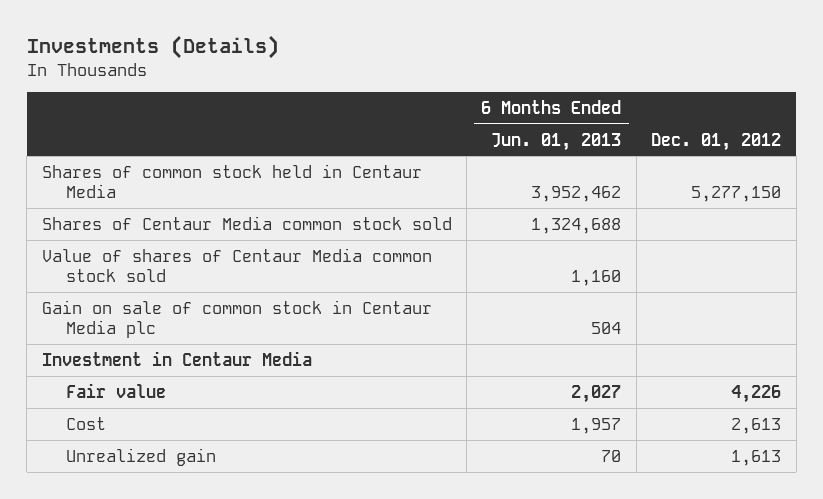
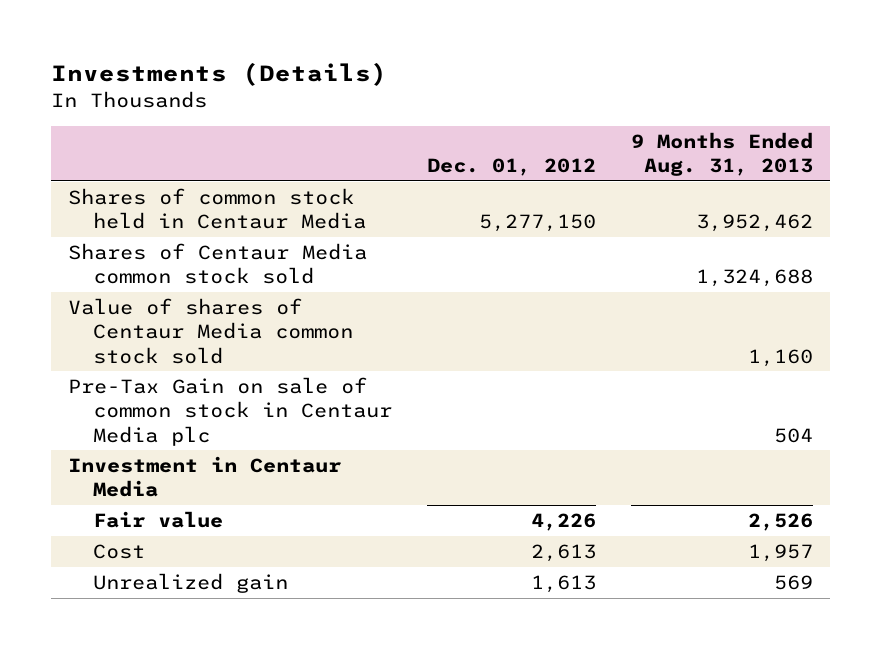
- | 6 Months Ended Jun. 01, 2013 | Dec. 01, 2012
+ | Dec. 01, 2012 | 9 Months Ended Aug. 31, 2013
- Gain on sale of common stock in Centaur Media plc | 504 |
+ Pre-Tax Gain on sale of common stock in Centaur Media plc | | 504

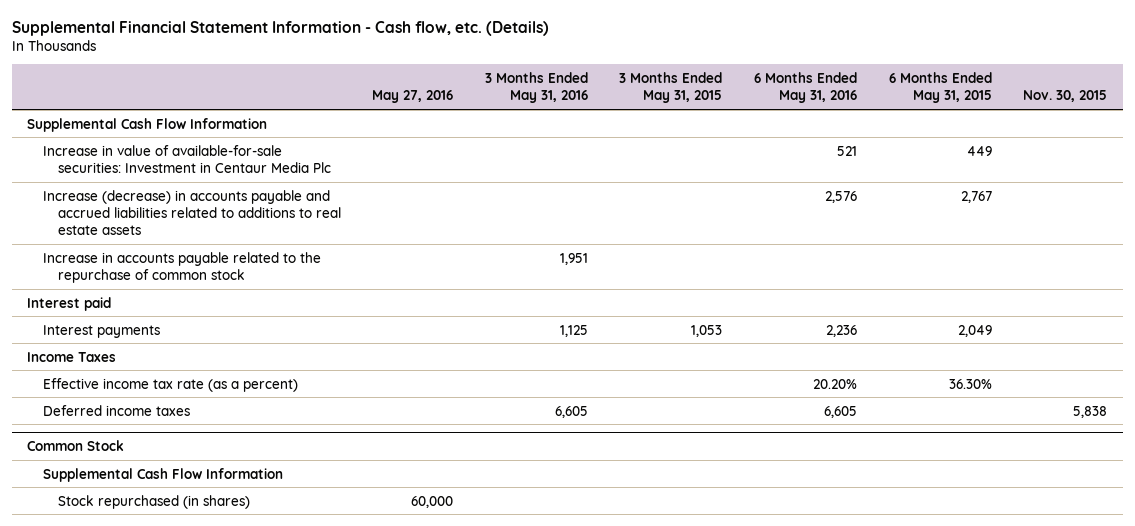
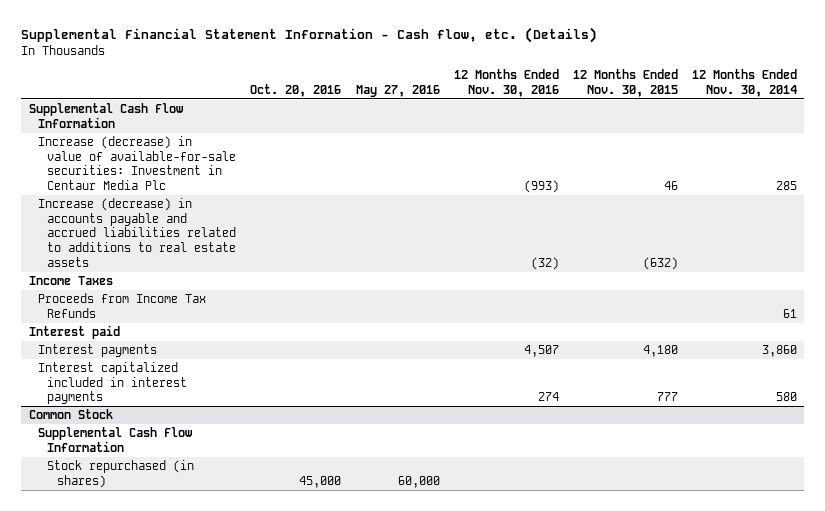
- | May 27, 2016 | 3 Months Ended May 31, 2016 | 3 Months Ended May 31, 2015 | 6 Months Ended May 31, 2016 | 6 Months Ended May 31, 2015 | Nov. 30, 2015
+ | Oct. 20, 2016 | May 27, 2016 | 12 Months Ended Nov. 30, 2016 | 12 Months Ended Nov. 30, 2015 | 12 Months Ended Nov. 30, 2014
- Increase in value of available-for-sale securities: Investment in Centaur Media Plc | | | | 521 | 449 |
+ Increase (decrease) in value of available-for-sale securities: Investment in Centaur Media Plc | | | (993) | 46 | 285
- Increase in accounts payable related to the repurchase of common stock | | 1,951 | | | |
moved up: Income Taxes
+ Proceeds from Income Tax Refunds | | | | | 61
- Effective income tax rate (as a percent) | | | | 20.20% | 36.30% |
- Deferred income taxes | | 6,605 | | 6,605 | | 5,838
+ Interest capitalized included in interest payments | | | 274 | 777 | 580

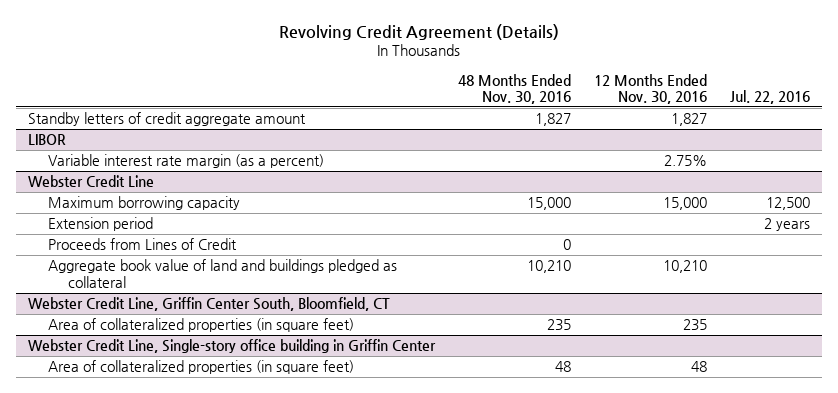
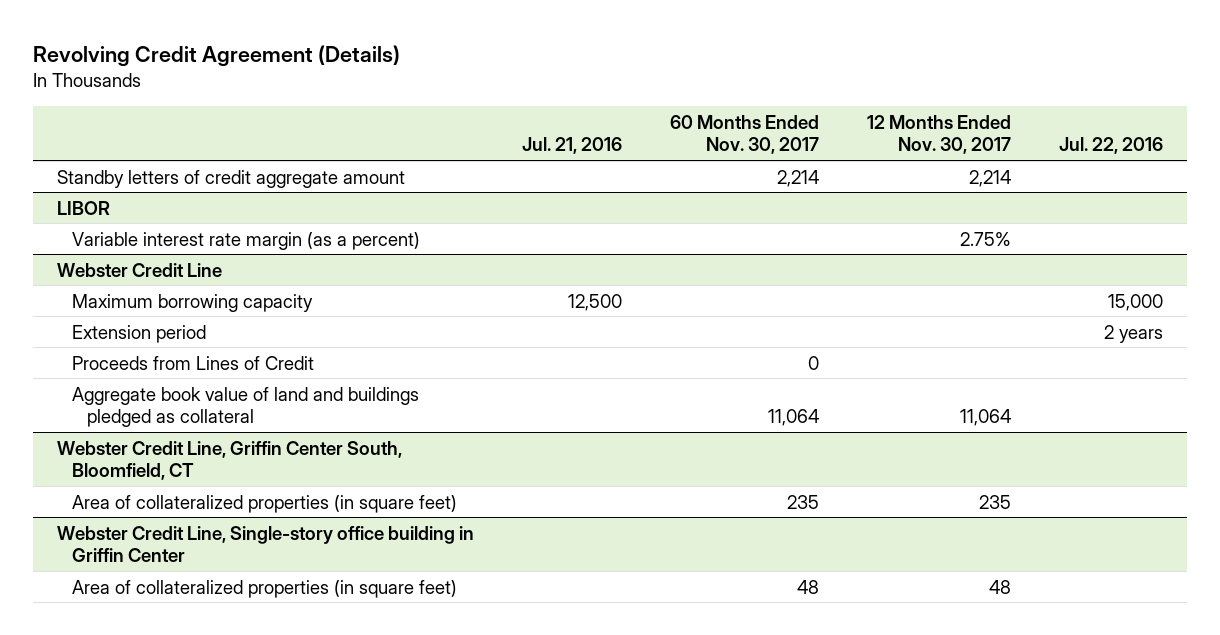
- | 48 Months Ended Nov. 30, 2016 | 12 Months Ended Nov. 30, 2016 | Jul. 22, 2016
+ | Jul. 21, 2016 | 60 Months Ended Nov. 30, 2017 | 12 Months Ended Nov. 30, 2017 | Jul. 22, 2016
@ Webster Credit Line
- Maximum borrowing capacity | 15,000 | 15,000 | 12,500
+ Maximum borrowing capacity | 12,500 | | | 15,000

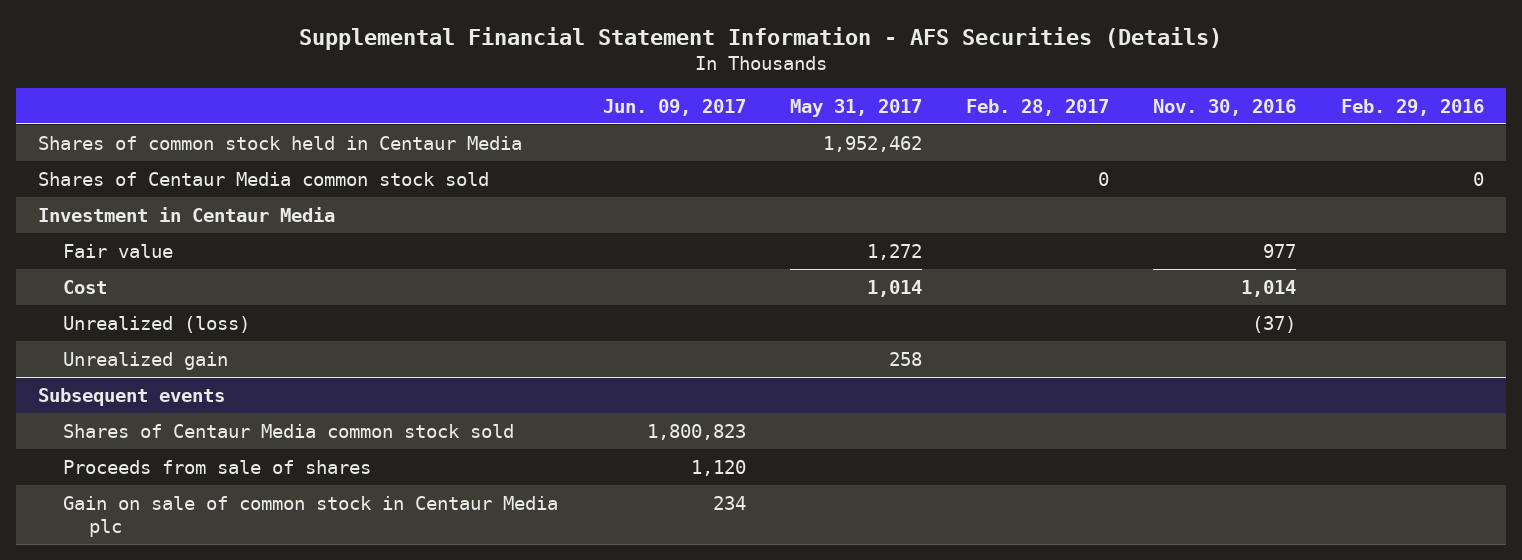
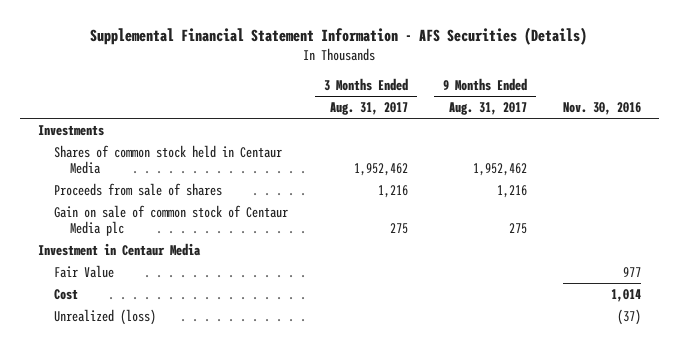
- | Jun. 09, 2017 | May 31, 2017 | Feb. 28, 2017 | Nov. 30, 2016 | Feb. 29, 2016
+ | 3 Months Ended Aug. 31, 2017 | 9 Months Ended Aug. 31, 2017 | Nov. 30, 2016
+ Investments
- Shares of Centaur Media common stock sold | | | 0 | | 0
+ Proceeds from sale of shares | 1,216 | 1,216 |
+ Gain on sale of common stock of Centaur Media plc | 275 | 275 |
- Fair value | | 1,272 | | 977 |
+ Fair Value | | | 977
- Unrealized gain | | 258 | | |
- Subsequent events
- Shares of Centaur Media common stock sold | 1,800,823 | | | |
- Proceeds from sale of shares | 1,120 | | | |
- Gain on sale of common stock in Centaur Media plc | 234 | | | |

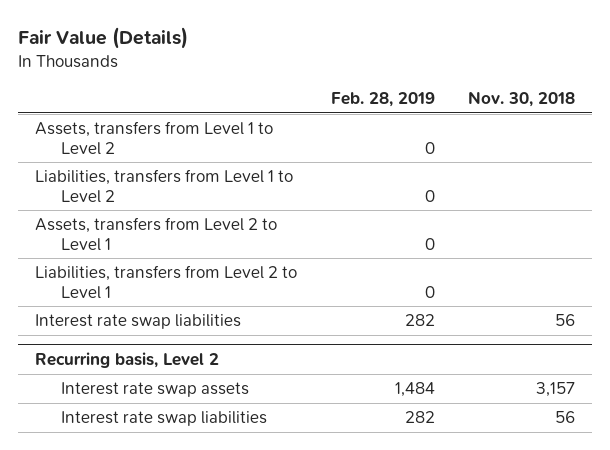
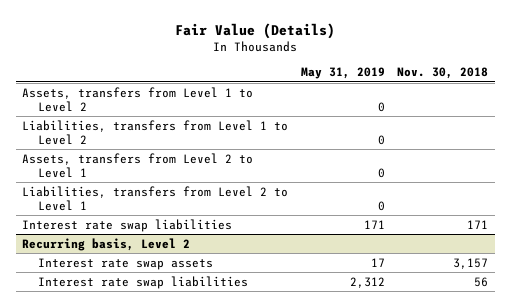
- | Feb. 28, 2019 | Nov. 30, 2018
+ | May 31, 2019 | Nov. 30, 2018
- Interest rate swap liabilities | 282 | 56
+ Interest rate swap liabilities | 171 | 171

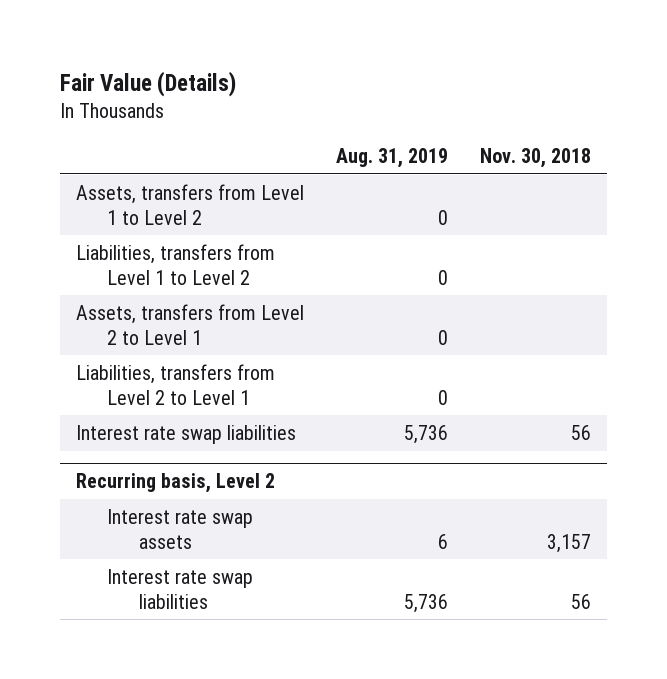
- | May 31, 2019 | Nov. 30, 2018
+ | Aug. 31, 2019 | Nov. 30, 2018
- Interest rate swap liabilities | 171 | 171
+ Interest rate swap liabilities | 5,736 | 56

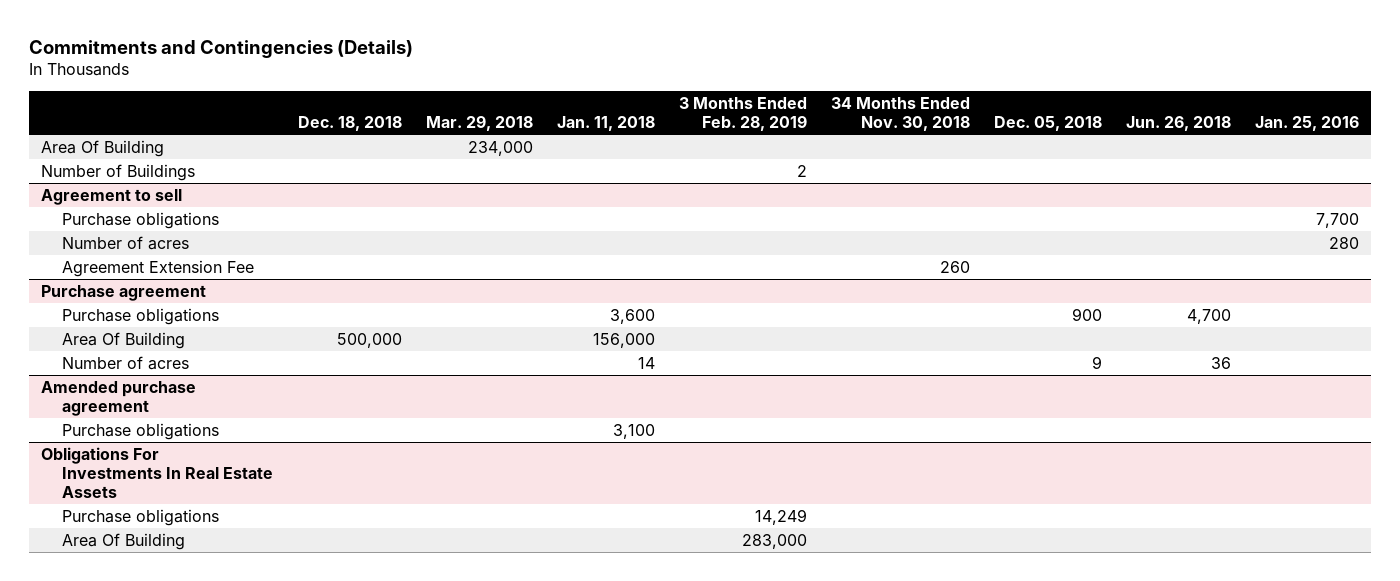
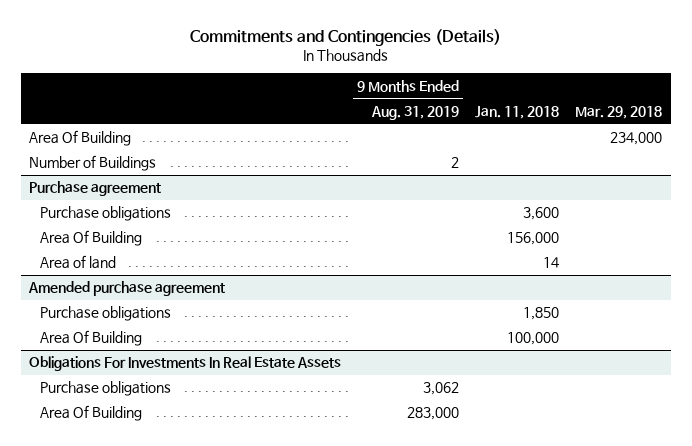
- | Dec. 18, 2018 | Mar. 29, 2018 | Jan. 11, 2018 | 3 Months Ended Feb. 28, 2019 | 34 Months Ended Nov. 30, 2018 | Dec. 05, 2018 | Jun. 26, 2018 | Jan. 25, 2016
+ | 9 Months Ended Aug. 31, 2019 | Jan. 11, 2018 | Mar. 29, 2018
- Agreement to sell
- Purchase obligations | | | | | | | | 7,700
- Number of acres | | | | | | | | 280
- Agreement Extension Fee | | | | | 260 | | |
@ Purchase agreement
- Number of acres | | | 14 | | | 9 | 36 |
+ Area of land | | 14 |
@ Amended purchase agreement
- Purchase obligations | | | 3,100 | | | | |
+ Purchase obligations | | 1,850 |
+ Area Of Building | | 100,000 |

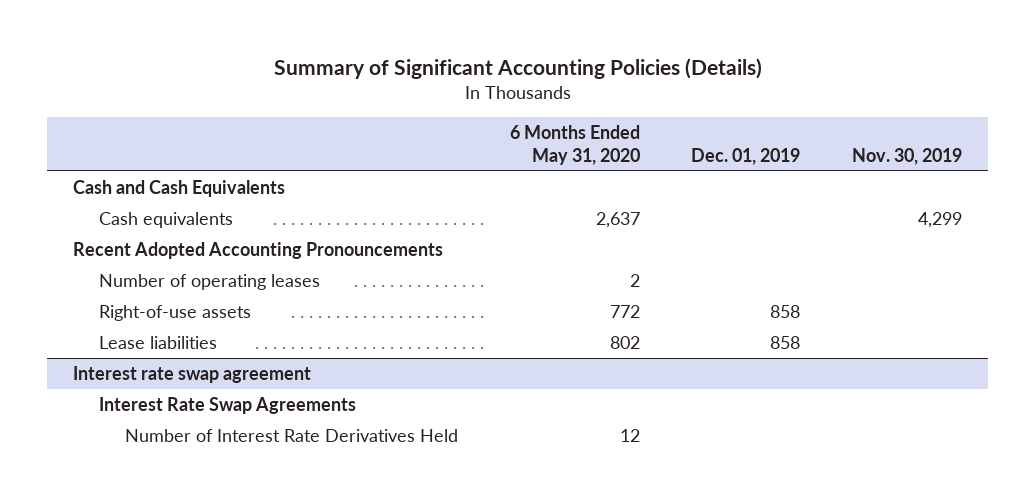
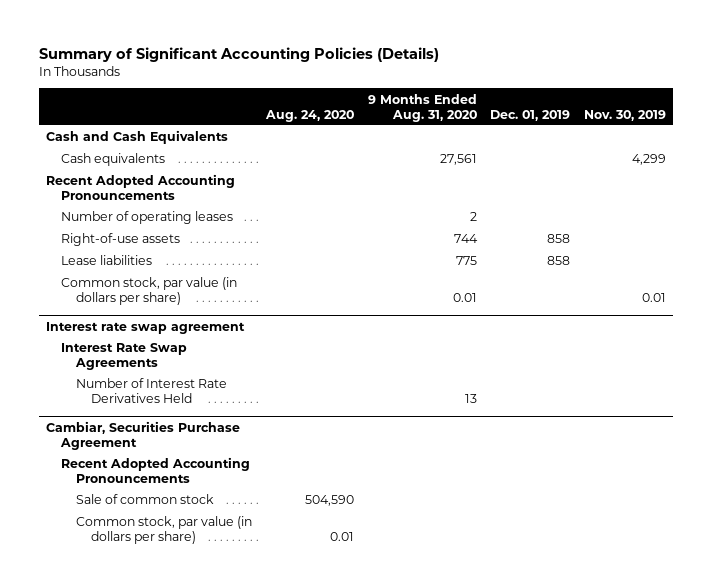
- | 6 Months Ended May 31, 2020 | Dec. 01, 2019 | Nov. 30, 2019
+ | Aug. 24, 2020 | 9 Months Ended Aug. 31, 2020 | Dec. 01, 2019 | Nov. 30, 2019
+ Common stock, par value (in dollars per share) | | 0.01 | | 0.01
+ Cambiar, Securities Purchase Agreement
+ Recent Adopted Accounting Pronouncements
+ Sale of common stock | 504,590 | | |
+ Common stock, par value (in dollars per share) | 0.01 | | |

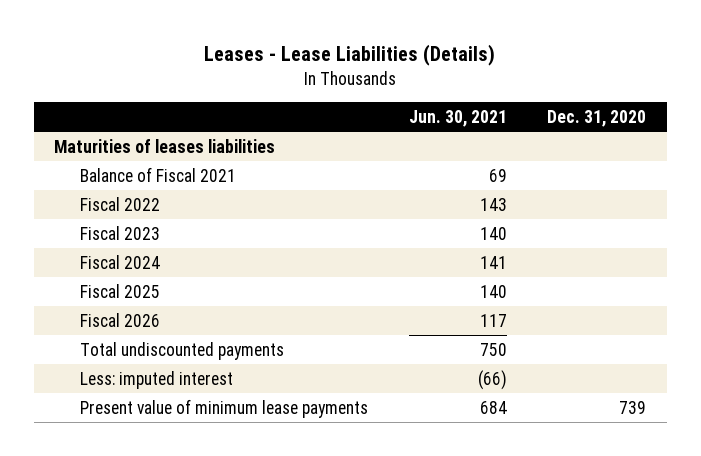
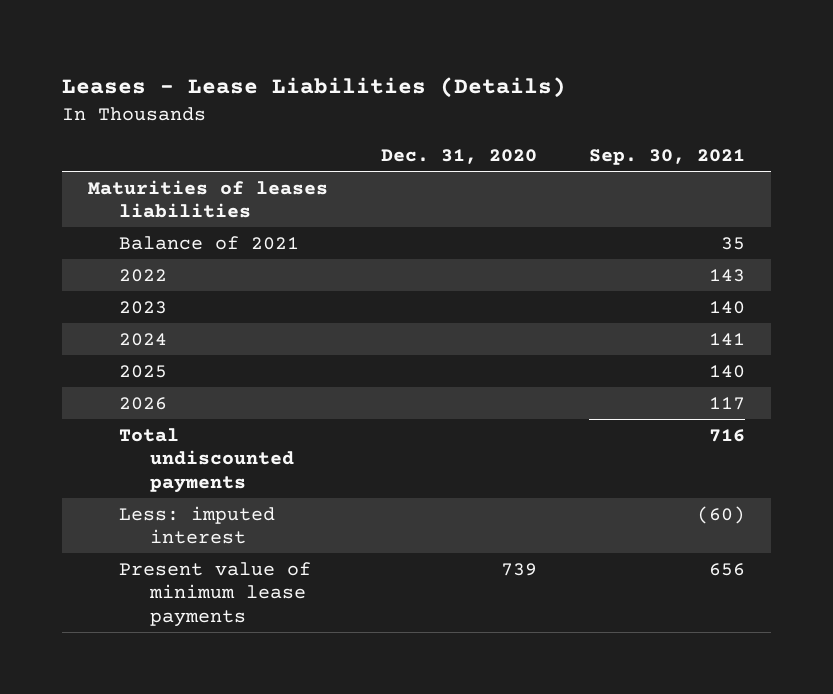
- | Jun. 30, 2021 | Dec. 31, 2020
+ | Dec. 31, 2020 | Sep. 30, 2021
- Balance of Fiscal 2021 | 69 |
- Fiscal 2022 | 143 |
- Fiscal 2023 | 140 |
- Fiscal 2024 | 141 |
- Fiscal 2025 | 140 |
- Fiscal 2026 | 117 |
+ Balance of 2021 | | 35
+ 2022 | | 143
+ 2023 | | 140
+ 2024 | | 141
+ 2025 | | 140
+ 2026 | | 117

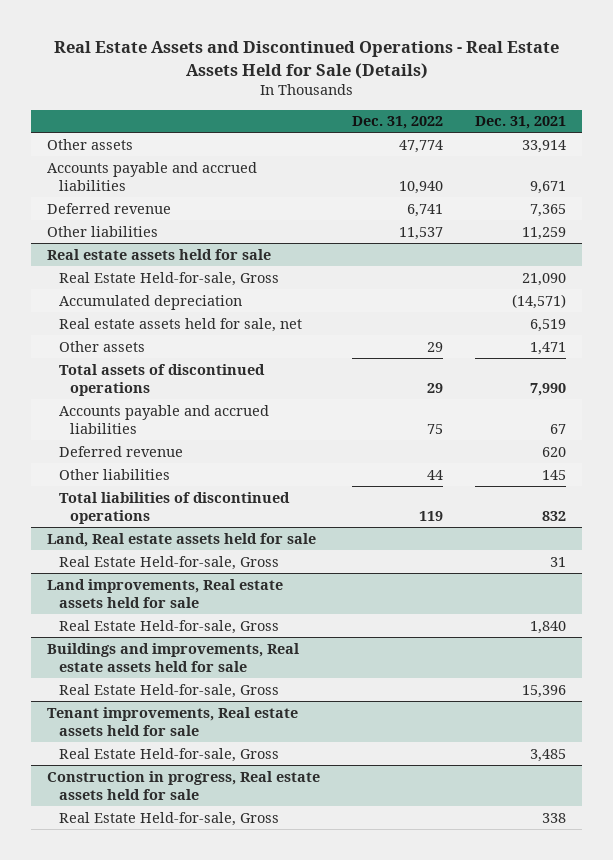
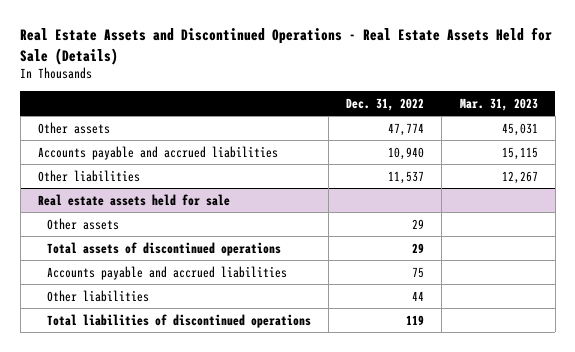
- | Dec. 31, 2022 | Dec. 31, 2021
+ | Dec. 31, 2022 | Mar. 31, 2023
- Deferred revenue | 6,741 | 7,365
@ Real estate assets held for sale
- Real Estate Held-for-sale, Gross | | 21,090
- Accumulated depreciation | | (14,571)
- Real estate assets held for sale, net | | 6,519
- Deferred revenue | | 620
- Land, Real estate assets held for sale
- Real Estate Held-for-sale, Gross | | 31
- Land improvements, Real estate assets held for sale
- Real Estate Held-for-sale, Gross | | 1,840
- Buildings and improvements, Real estate assets held for sale
- Real Estate Held-for-sale, Gross | | 15,396
- Tenant improvements, Real estate assets held for sale
- Real Estate Held-for-sale, Gross | | 3,485
- Construction in progress, Real estate assets held for sale
- Real Estate Held-for-sale, Gross | | 338

